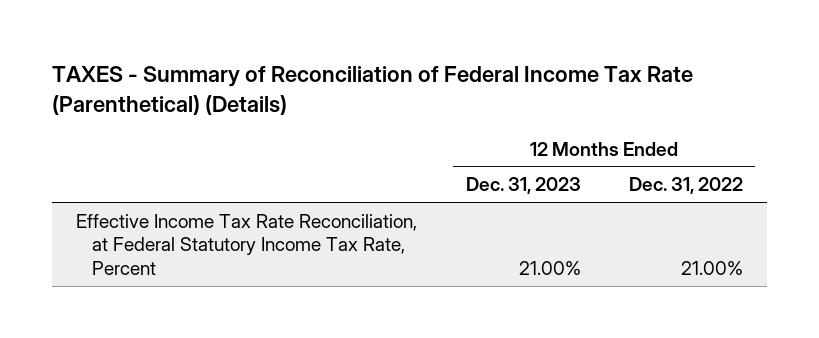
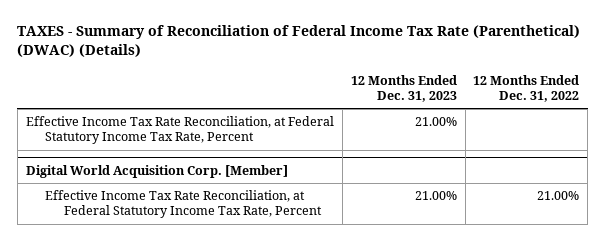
- TAXES - Summary of Reconciliation of Federal Income Tax Rate (Parenthetical) (Details)
+ TAXES - Summary of Reconciliation of Federal Income Tax Rate (Parenthetical) (DWAC) (Details)
+ Effective Income Tax Rate Reconciliation, at Federal Statutory Income Tax Rate, Percent | 21.00% |
+ Digital World Acquisition Corp. [Member]

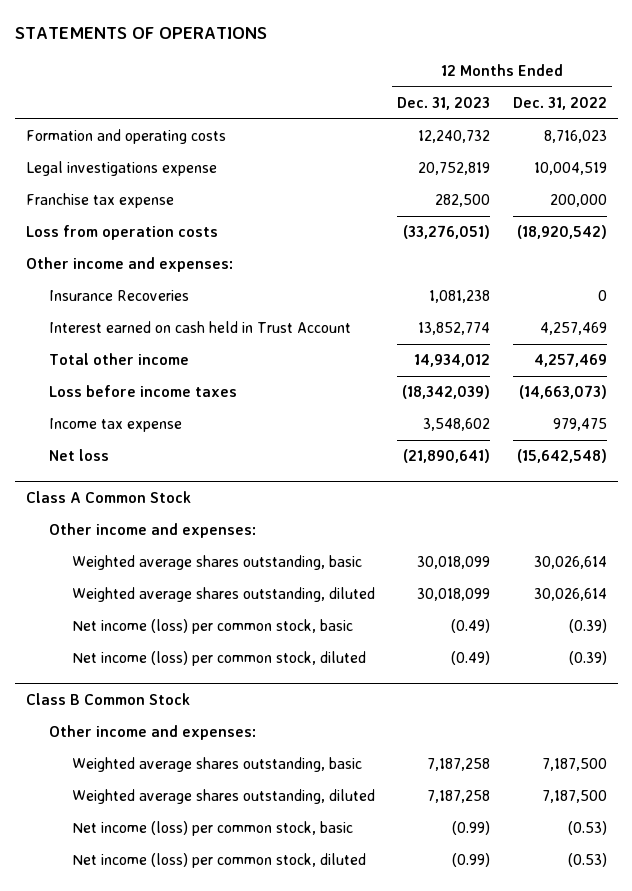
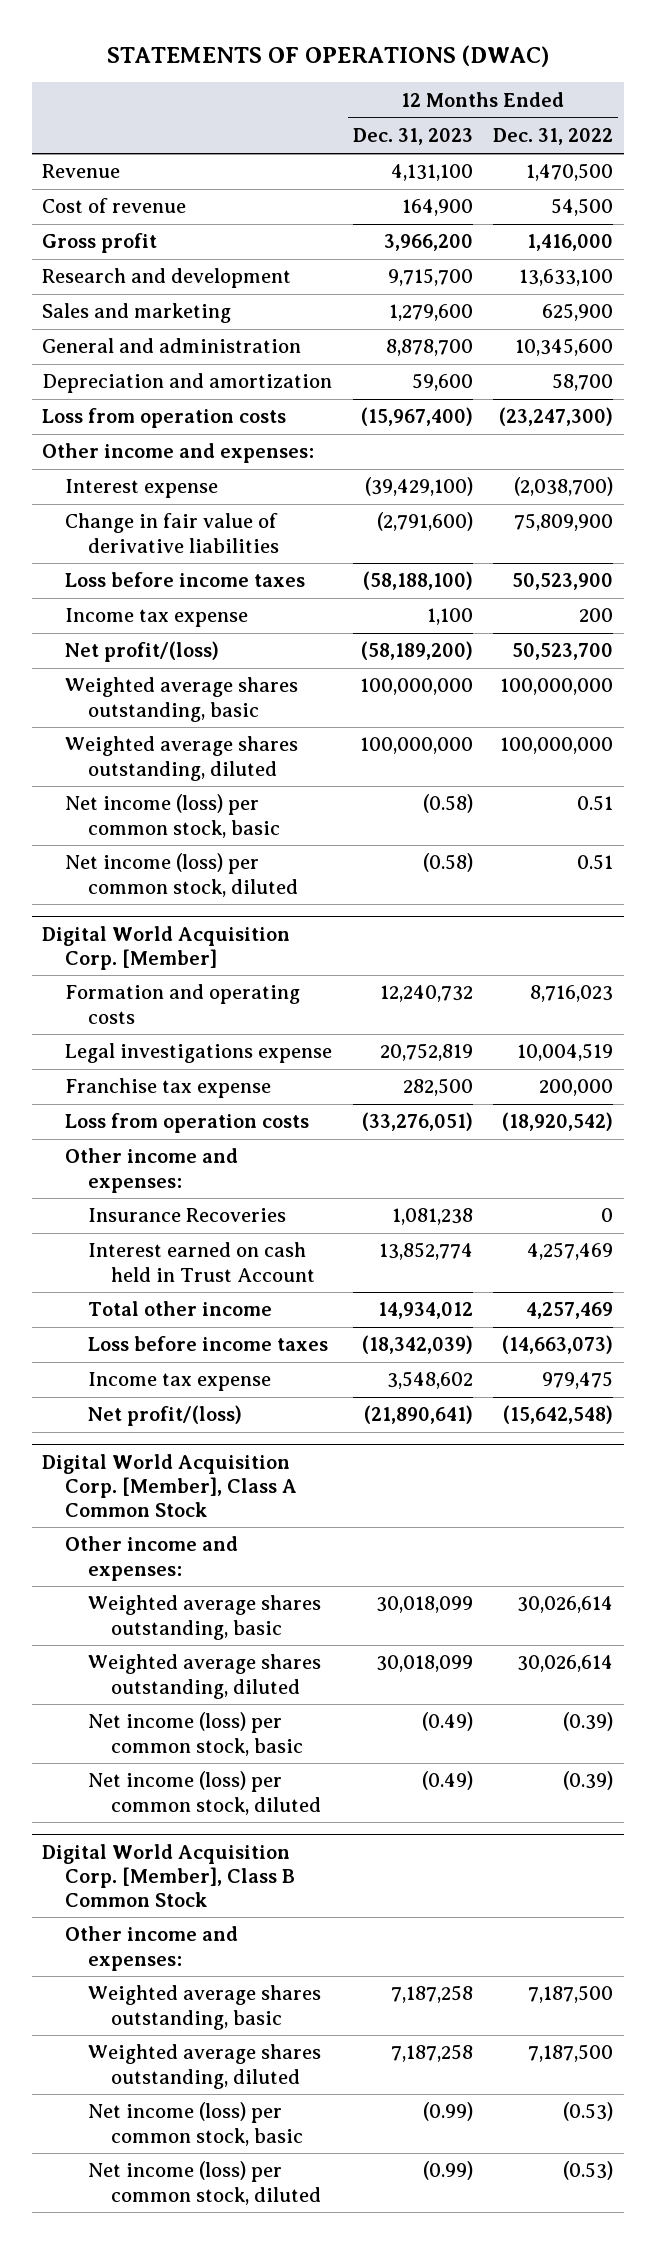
- STATEMENTS OF OPERATIONS
+ STATEMENTS OF OPERATIONS (DWAC)
+ Revenue | 4,131,100 | 1,470,500
+ Cost of revenue | 164,900 | 54,500
+ Gross profit | 3,966,200 | 1,416,000
+ Research and development | 9,715,700 | 13,633,100
+ Sales and marketing | 1,279,600 | 625,900
+ General and administration | 8,878,700 | 10,345,600
+ Depreciation and amortization | 59,600 | 58,700
+ Loss from operation costs | (15,967,400) | (23,247,300)
+ Other income and expenses:
+ Interest expense | (39,429,100) | (2,038,700)
+ Change in fair value of derivative liabilities | (2,791,600) | 75,809,900
+ Loss before income taxes | (58,188,100) | 50,523,900
+ Income tax expense | 1,100 | 200
+ Net profit/(loss) | (58,189,200) | 50,523,700
+ Weighted average shares outstanding, basic | 100,000,000 | 100,000,000
+ Weighted average shares outstanding, diluted | 100,000,000 | 100,000,000
+ Net income (loss) per common stock, basic | (0.58) | 0.51
+ Net income (loss) per common stock, diluted | (0.58) | 0.51
+ Digital World Acquisition Corp. [Member]
- Net loss | (21,890,641) | (15,642,548)
- Class A Common Stock
+ Net profit/(loss) | (21,890,641) | (15,642,548)
+ Digital World Acquisition Corp. [Member], Class A Common Stock
- Class B Common Stock
+ Digital World Acquisition Corp. [Member], Class B Common Stock

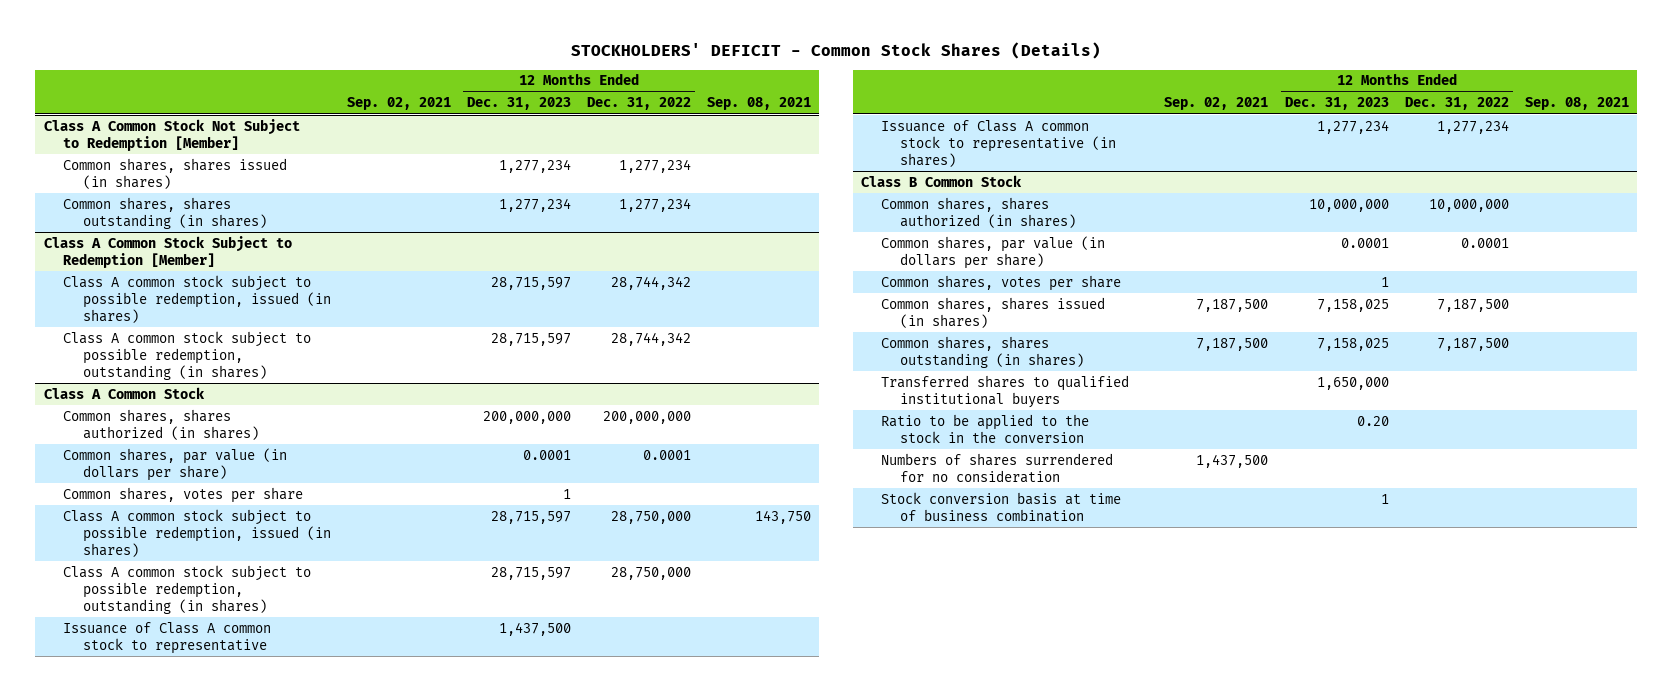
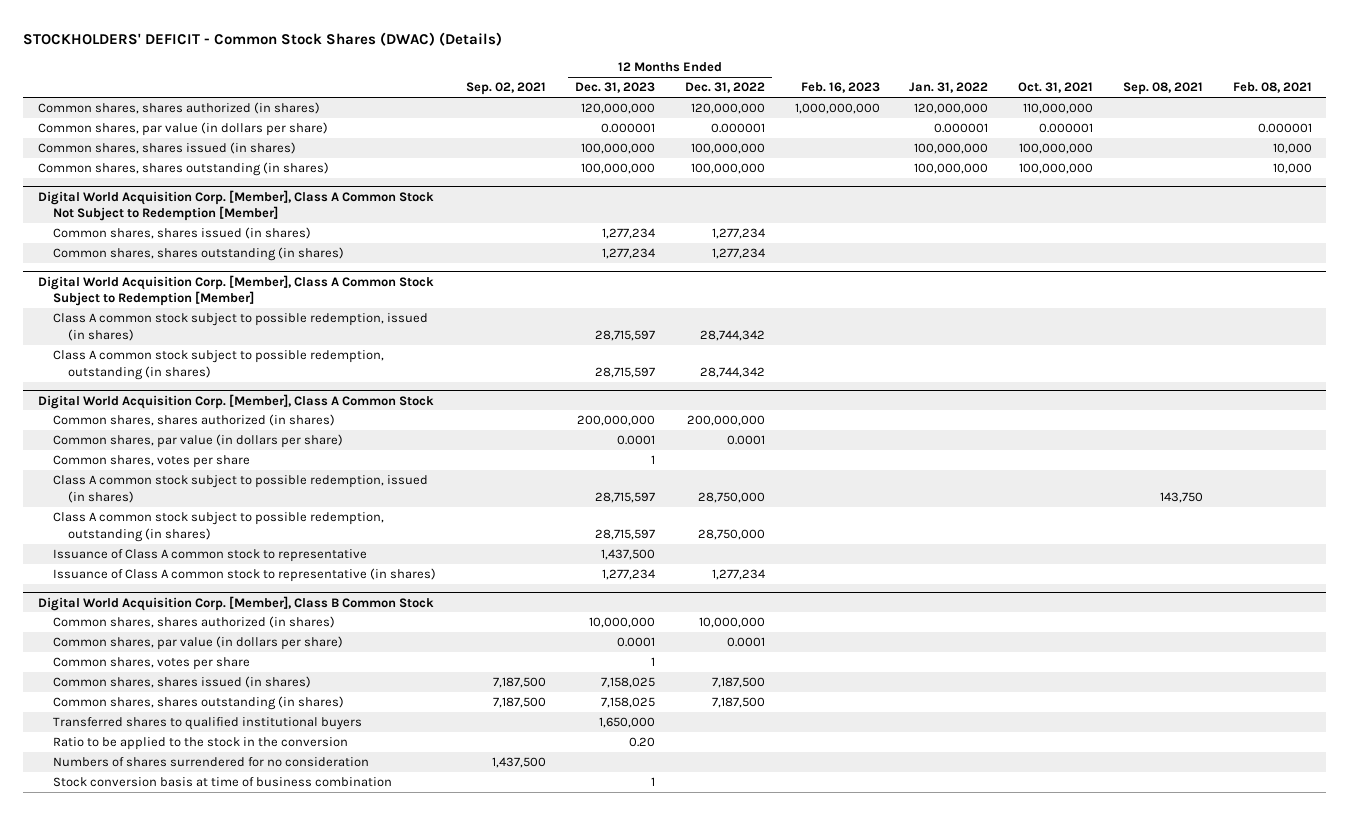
- STOCKHOLDERS' DEFICIT - Common Stock Shares (Details)
+ STOCKHOLDERS' DEFICIT - Common Stock Shares (DWAC) (Details)
- | Sep. 02, 2021 | 12 Months Ended Dec. 31, 2023 | 12 Months Ended Dec. 31, 2022 | Sep. 08, 2021
+ | Sep. 02, 2021 | 12 Months Ended Dec. 31, 2023 | 12 Months Ended Dec. 31, 2022 | Feb. 16, 2023 | Jan. 31, 2022 | Oct. 31, 2021 | Sep. 08, 2021 | Feb. 08, 2021
- Class A Common Stock Not Subject to Redemption [Member]
+ Common shares, shares authorized (in shares) | | 120,000,000 | 120,000,000 | 1,000,000,000 | 120,000,000 | 110,000,000 | |
+ Common shares, par value (in dollars per share) | | 0.000001 | 0.000001 | | 0.000001 | 0.000001 | | 0.000001
+ Common shares, shares issued (in shares) | | 100,000,000 | 100,000,000 | | 100,000,000 | 100,000,000 | | 10,000
+ Common shares, shares outstanding (in shares) | | 100,000,000 | 100,000,000 | | 100,000,000 | 100,000,000 | | 10,000
+ Digital World Acquisition Corp. [Member], Class A Common Stock Not Subject to Redemption [Member]
- Class A Common Stock Subject to Redemption [Member]
+ Digital World Acquisition Corp. [Member], Class A Common Stock Subject to Redemption [Member]
- Class A Common Stock
+ Digital World Acquisition Corp. [Member], Class A Common Stock
- Class B Common Stock
+ Digital World Acquisition Corp. [Member], Class B Common Stock

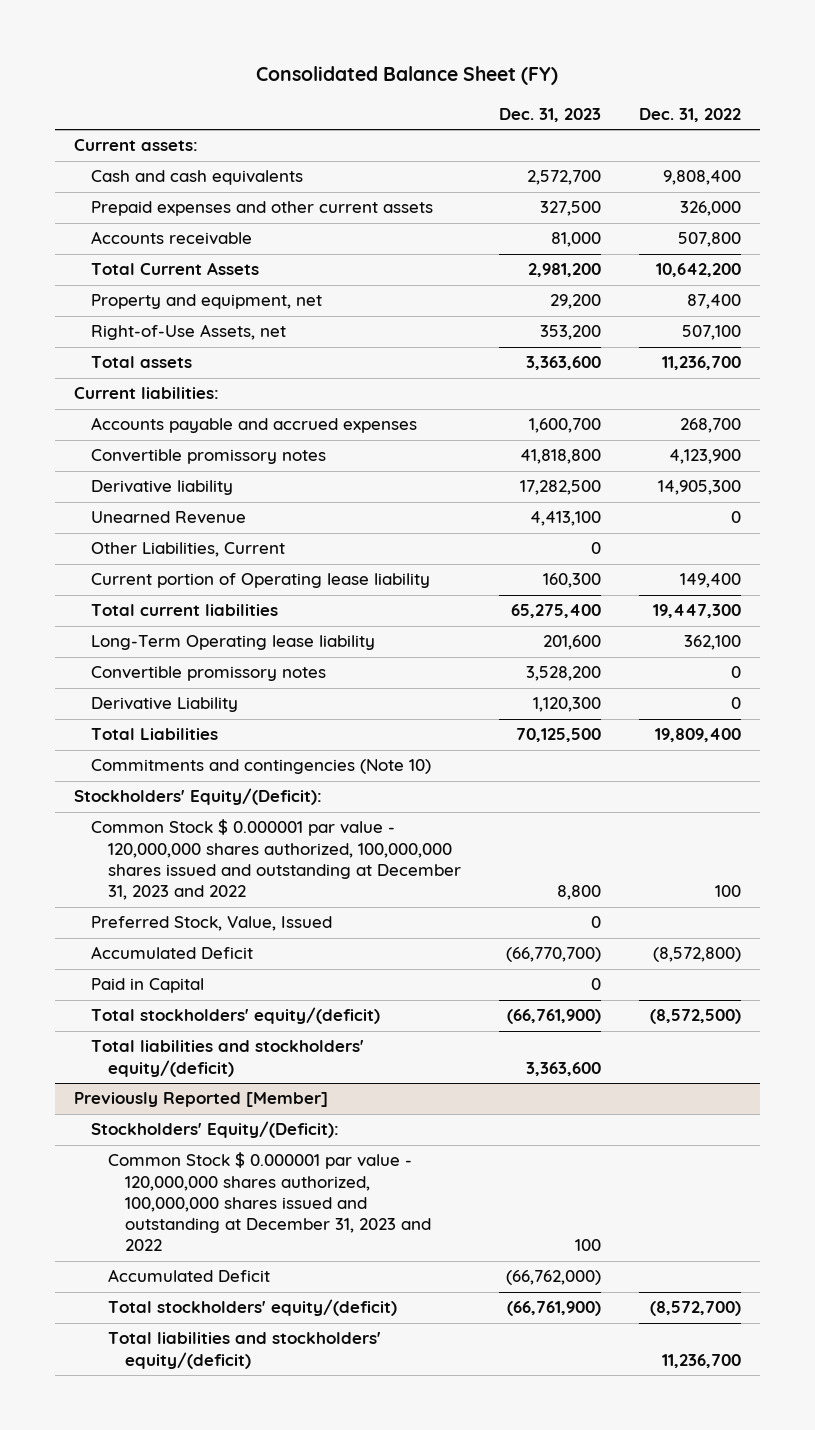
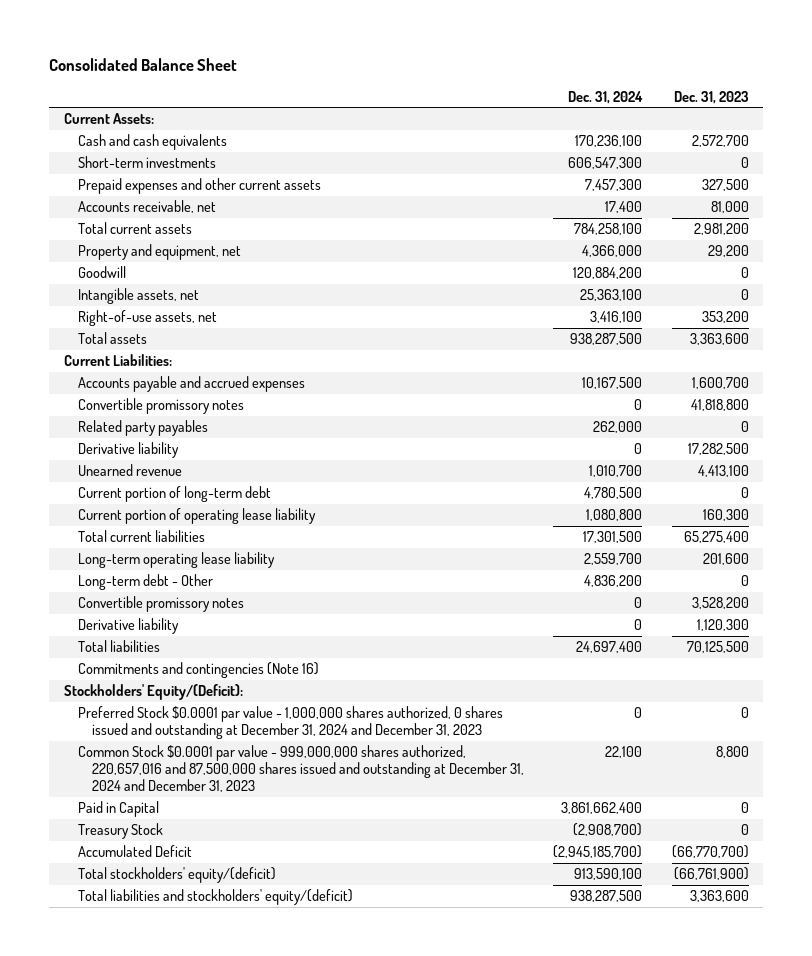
- Consolidated Balance Sheet (FY)
+ Consolidated Balance Sheet
- | Dec. 31, 2023 | Dec. 31, 2022
+ | Dec. 31, 2024 | Dec. 31, 2023
- Current assets:
+ Current Assets:
+ Short-term investments | 606,547,300 | 0
- Accounts receivable | 81,000 | 507,800
- Total Current Assets | 2,981,200 | 10,642,200
+ Accounts receivable, net | 17,400 | 81,000
+ Total current assets | 784,258,100 | 2,981,200
- Right-of-Use Assets, net | 353,200 | 507,100
+ Goodwill | 120,884,200 | 0
+ Intangible assets, net | 25,363,100 | 0
+ Right-of-use assets, net | 3,416,100 | 353,200
- Current liabilities:
+ Current Liabilities:
+ Related party payables | 262,000 | 0
- Unearned Revenue | 4,413,100 | 0
- Other Liabilities, Current | 0 |
- Current portion of Operating lease liability | 160,300 | 149,400
+ Unearned revenue | 1,010,700 | 4,413,100
+ Current portion of long-term debt | 4,780,500 | 0
+ Current portion of operating lease liability | 1,080,800 | 160,300
- Long-Term Operating lease liability | 201,600 | 362,100
+ Long-term operating lease liability | 2,559,700 | 201,600
+ Long-term debt - Other | 4,836,200 | 0
- Derivative Liability | 1,120,300 | 0
- Total Liabilities | 70,125,500 | 19,809,400
- Commitments and contingencies (Note 10)
+ Derivative liability | 0 | 1,120,300
+ Total liabilities | 24,697,400 | 70,125,500
+ Commitments and contingencies (Note 16)
- Common Stock $ 0.000001 par value - 120,000,000 shares authorized, 100,000,000 shares issued and outstanding at December 31, 2023 and 2022 | 8,800 | 100
- Preferred Stock, Value, Issued | 0 |
+ Preferred Stock $0.0001 par value - 1,000,000 shares authorized, 0 shares issued and outstanding at December 31, 2024 and December 31, 2023 | 0 | 0
+ Common Stock $0.0001 par value - 999,000,000 shares authorized, 220,657,016 and 87,500,000 shares issued and outstanding at December 31, 2024 and December 31, 2023 | 22,100 | 8,800
+ Treasury Stock | (2,908,700) | 0
moved down: Accumulated Deficit | (2,945,185,700) | (66,770,700)
- Previously Reported [Member]
- Stockholders' Equity/(Deficit):
- Common Stock $ 0.000001 par value - 120,000,000 shares authorized, 100,000,000 shares issued and outstanding at December 31, 2023 and 2022 | 100 |
- Accumulated Deficit | (66,762,000) |
- Total stockholders' equity/(deficit) | (66,761,900) | (8,572,700)
- Total liabilities and stockholders' equity/(deficit) | | 11,236,700

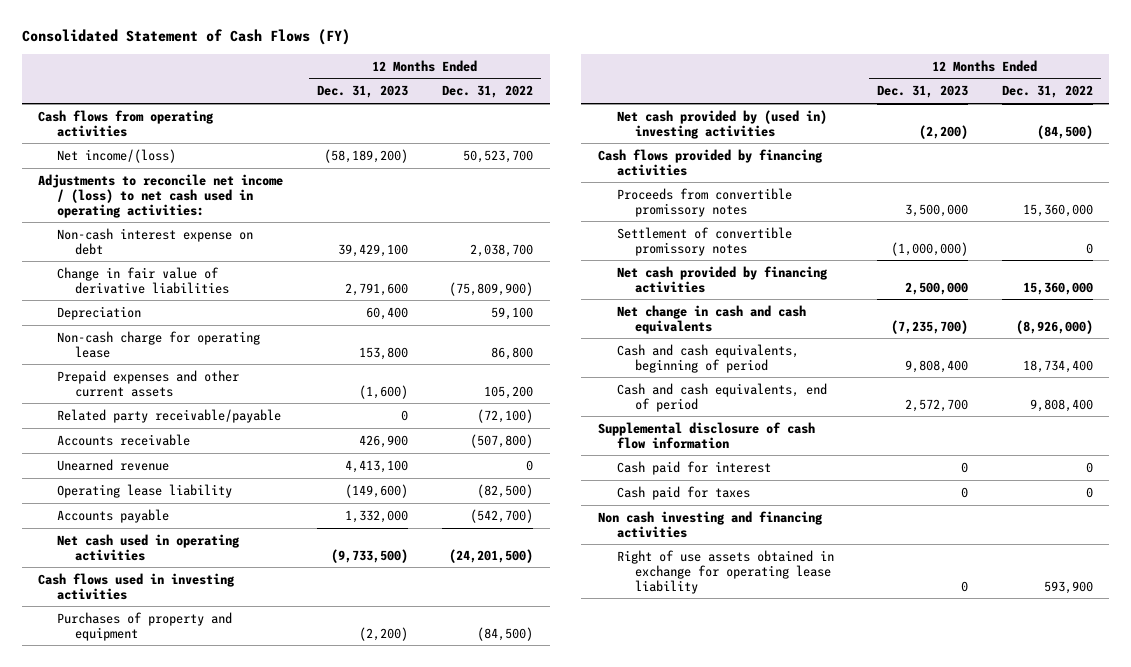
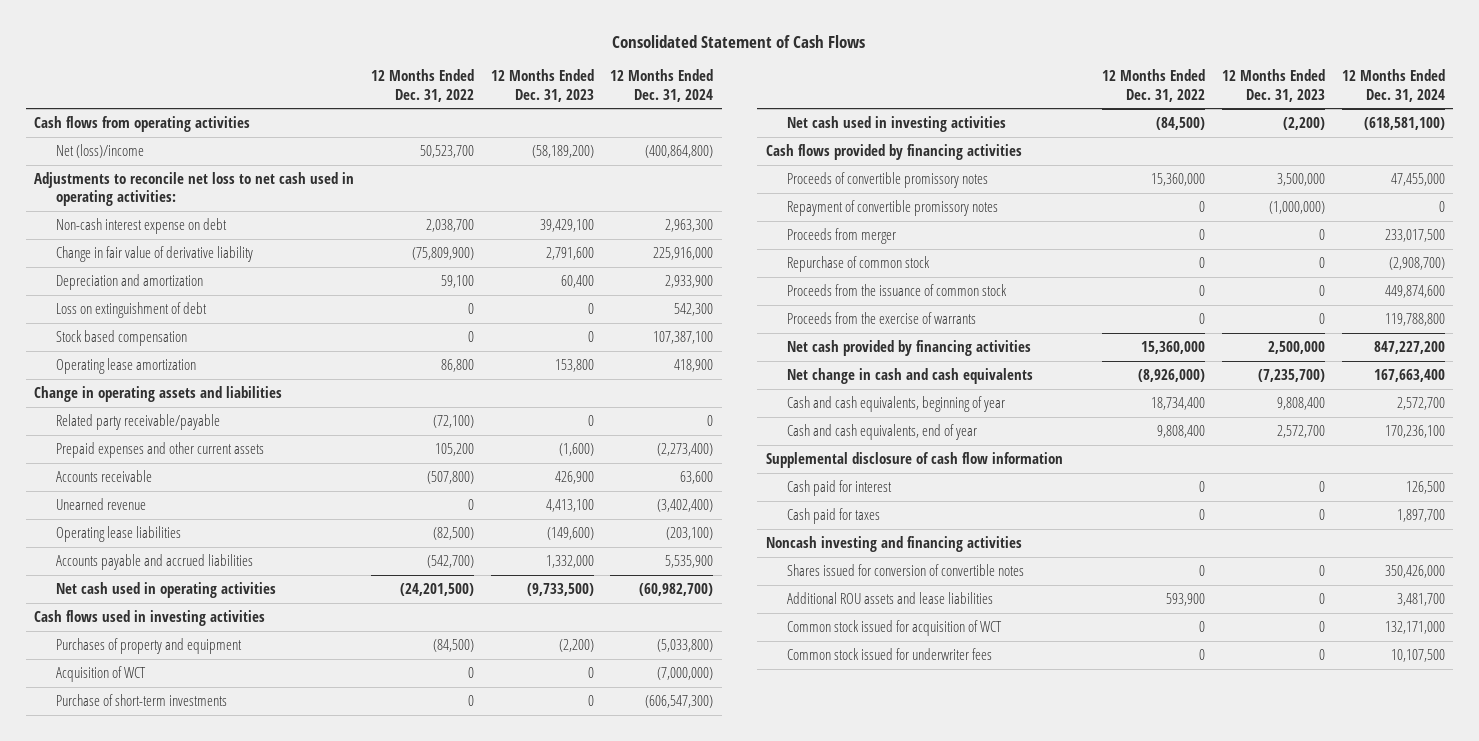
- Consolidated Statement of Cash Flows (FY)
+ Consolidated Statement of Cash Flows
- | 12 Months Ended Dec. 31, 2023 | 12 Months Ended Dec. 31, 2022
+ | 12 Months Ended Dec. 31, 2022 | 12 Months Ended Dec. 31, 2023 | 12 Months Ended Dec. 31, 2024
- Net income/(loss) | (58,189,200) | 50,523,700
- Adjustments to reconcile net income / (loss) to net cash used in operating activities:
+ Net (loss)/income | 50,523,700 | (58,189,200) | (400,864,800)
+ Adjustments to reconcile net loss to net cash used in operating activities:
- Change in fair value of derivative liabilities | 2,791,600 | (75,809,900)
- Depreciation | 60,400 | 59,100
- Non-cash charge for operating lease | 153,800 | 86,800
+ Change in fair value of derivative liability | (75,809,900) | 2,791,600 | 225,916,000
+ Depreciation and amortization | 59,100 | 60,400 | 2,933,900
+ Loss on extinguishment of debt | 0 | 0 | 542,300
+ Stock based compensation | 0 | 0 | 107,387,100
+ Operating lease amortization | 86,800 | 153,800 | 418,900
+ Change in operating assets and liabilities
moved down: Prepaid expenses and other current assets | 105,200 | (1,600) | (2,273,400)
- Operating lease liability | (149,600) | (82,500)
- Accounts payable | 1,332,000 | (542,700)
+ Operating lease liabilities | (82,500) | (149,600) | (203,100)
+ Accounts payable and accrued liabilities | (542,700) | 1,332,000 | 5,535,900
- Net cash provided by (used in) investing activities | (2,200) | (84,500)
+ Acquisition of WCT | 0 | 0 | (7,000,000)
+ Purchase of short-term investments | 0 | 0 | (606,547,300)
+ Net cash used in investing activities | (84,500) | (2,200) | (618,581,100)
- Proceeds from convertible promissory notes | 3,500,000 | 15,360,000
- Settlement of convertible promissory notes | (1,000,000) | 0
+ Proceeds of convertible promissory notes | 15,360,000 | 3,500,000 | 47,455,000
+ Repayment of convertible promissory notes | 0 | (1,000,000) | 0
+ Proceeds from merger | 0 | 0 | 233,017,500
+ Repurchase of common stock | 0 | 0 | (2,908,700)
+ Proceeds from the issuance of common stock | 0 | 0 | 449,874,600
+ Proceeds from the exercise of warrants | 0 | 0 | 119,788,800
- Cash and cash equivalents, beginning of period | 9,808,400 | 18,734,400
- Cash and cash equivalents, end of period | 2,572,700 | 9,808,400
+ Cash and cash equivalents, beginning of year | 18,734,400 | 9,808,400 | 2,572,700
+ Cash and cash equivalents, end of year | 9,808,400 | 2,572,700 | 170,236,100
- Non cash investing and financing activities
- Right of use assets obtained in exchange for operating lease liability | 0 | 593,900
+ Noncash investing and financing activities
+ Shares issued for conversion of convertible notes | 0 | 0 | 350,426,000
+ Additional ROU assets and lease liabilities | 593,900 | 0 | 3,481,700
+ Common stock issued for acquisition of WCT | 0 | 0 | 132,171,000
+ Common stock issued for underwriter fees | 0 | 0 | 10,107,500

